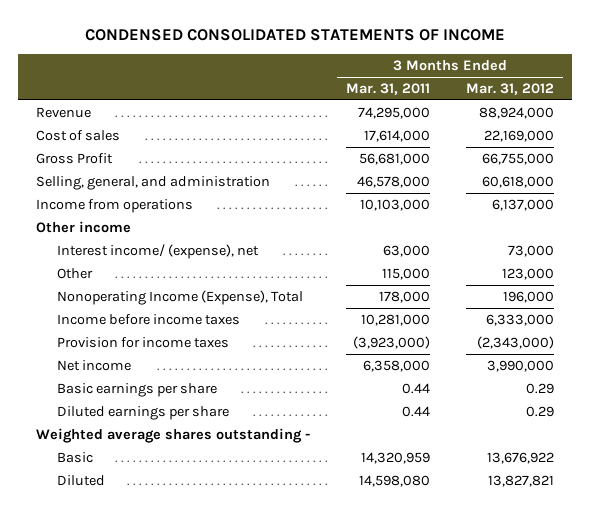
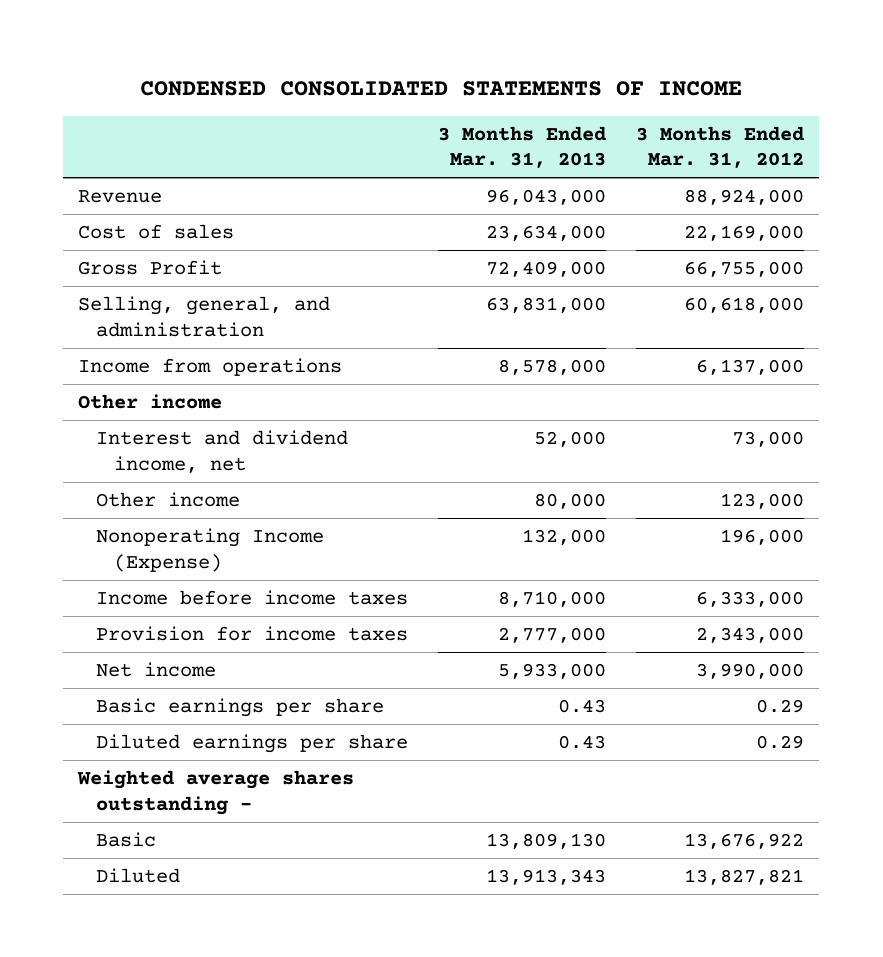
- | 3 Months Ended Mar. 31, 2011 | 3 Months Ended Mar. 31, 2012
+ | 3 Months Ended Mar. 31, 2013 | 3 Months Ended Mar. 31, 2012
- Interest income/ (expense), net | 63,000 | 73,000
- Other | 115,000 | 123,000
- Nonoperating Income (Expense), Total | 178,000 | 196,000
+ Interest and dividend income, net | 52,000 | 73,000
+ Other income | 80,000 | 123,000
+ Nonoperating Income (Expense) | 132,000 | 196,000
- Provision for income taxes | (3,923,000) | (2,343,000)
+ Provision for income taxes | 2,777,000 | 2,343,000

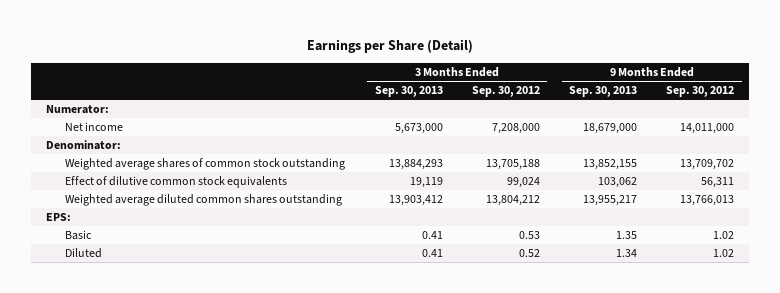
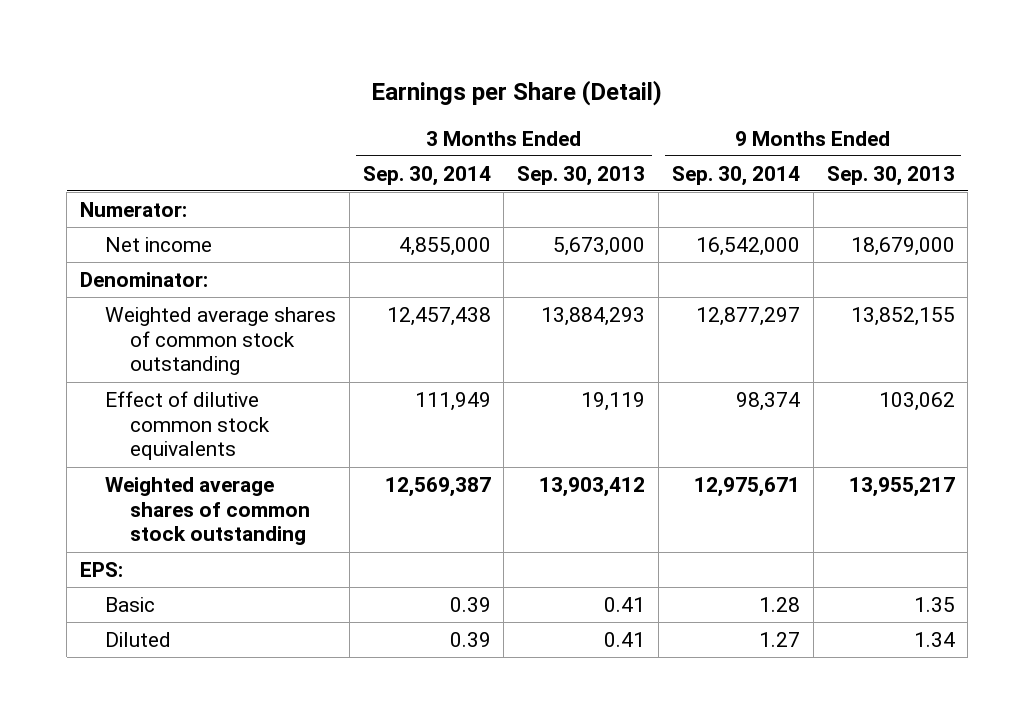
- | 3 Months Ended Sep. 30, 2013 | 3 Months Ended Sep. 30, 2012 | 9 Months Ended Sep. 30, 2013 | 9 Months Ended Sep. 30, 2012
+ | 3 Months Ended Sep. 30, 2014 | 3 Months Ended Sep. 30, 2013 | 9 Months Ended Sep. 30, 2014 | 9 Months Ended Sep. 30, 2013
- Weighted average diluted common shares outstanding | 13,903,412 | 13,804,212 | 13,955,217 | 13,766,013
+ Weighted average shares of common stock outstanding | 12,569,387 | 13,903,412 | 12,975,671 | 13,955,217

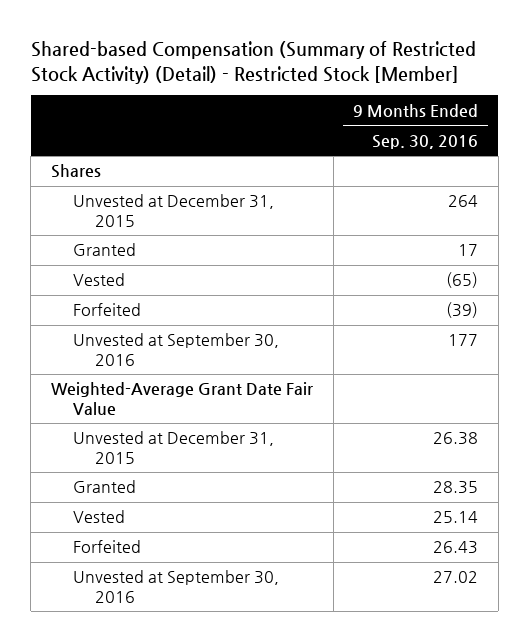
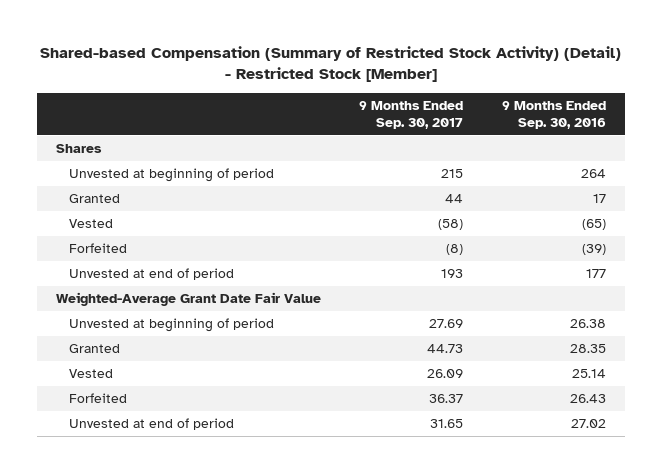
- | 9 Months Ended Sep. 30, 2016
+ | 9 Months Ended Sep. 30, 2017 | 9 Months Ended Sep. 30, 2016
- Unvested at December 31, 2015 | 264
+ Unvested at beginning of period | 215 | 264
- Unvested at September 30, 2016 | 177
+ Unvested at end of period | 193 | 177
- Unvested at December 31, 2015 | 26.38
+ Unvested at beginning of period | 27.69 | 26.38
- Unvested at September 30, 2016 | 27.02
+ Unvested at end of period | 31.65 | 27.02

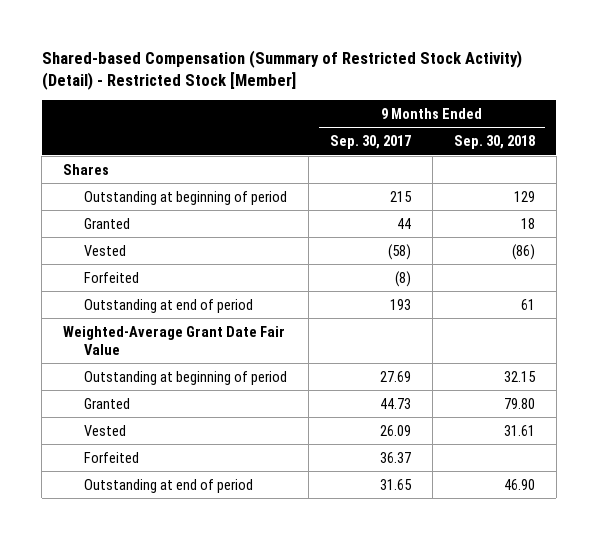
- | 9 Months Ended Sep. 30, 2017 | 9 Months Ended Sep. 30, 2016
+ | 9 Months Ended Sep. 30, 2017 | 9 Months Ended Sep. 30, 2018
- Unvested at beginning of period | 215 | 264
+ Outstanding at beginning of period | 215 | 129
- Unvested at end of period | 193 | 177
+ Outstanding at end of period | 193 | 61
- Unvested at beginning of period | 27.69 | 26.38
+ Outstanding at beginning of period | 27.69 | 32.15
- Unvested at end of period | 31.65 | 27.02
+ Outstanding at end of period | 31.65 | 46.90

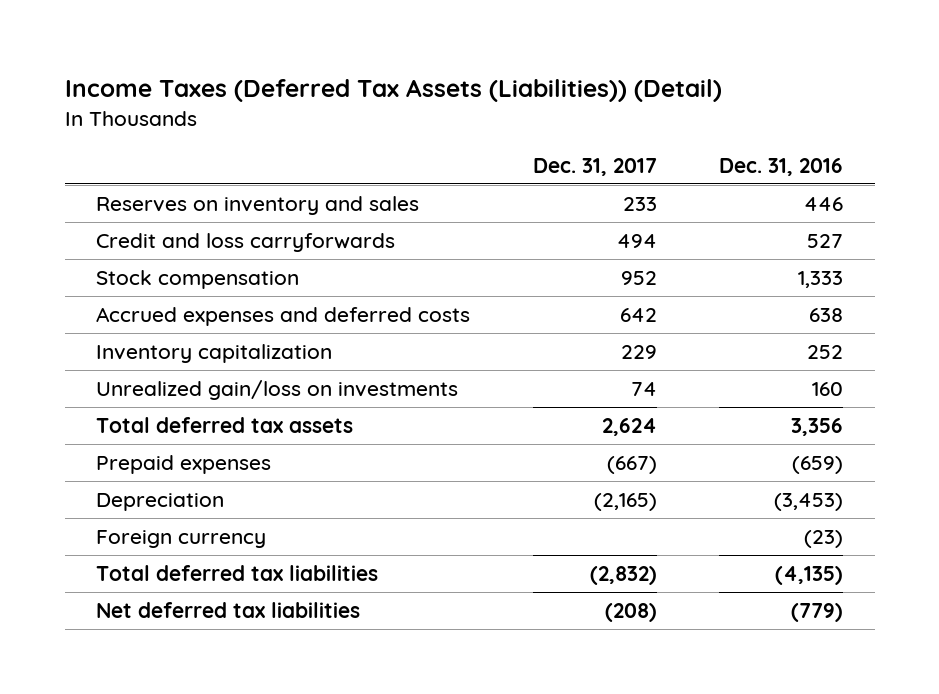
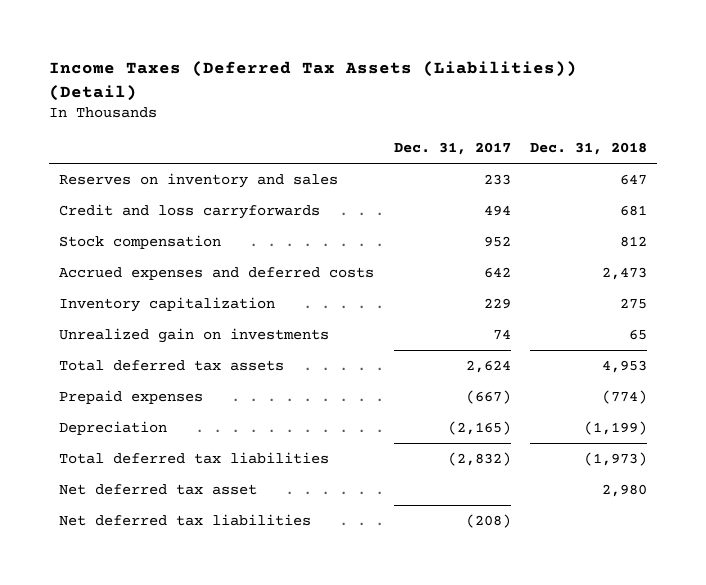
- | Dec. 31, 2017 | Dec. 31, 2016
+ | Dec. 31, 2017 | Dec. 31, 2018
- Unrealized gain/loss on investments | 74 | 160
+ Unrealized gain on investments | 74 | 65
- Foreign currency | | (23)
+ Net deferred tax asset | | 2,980

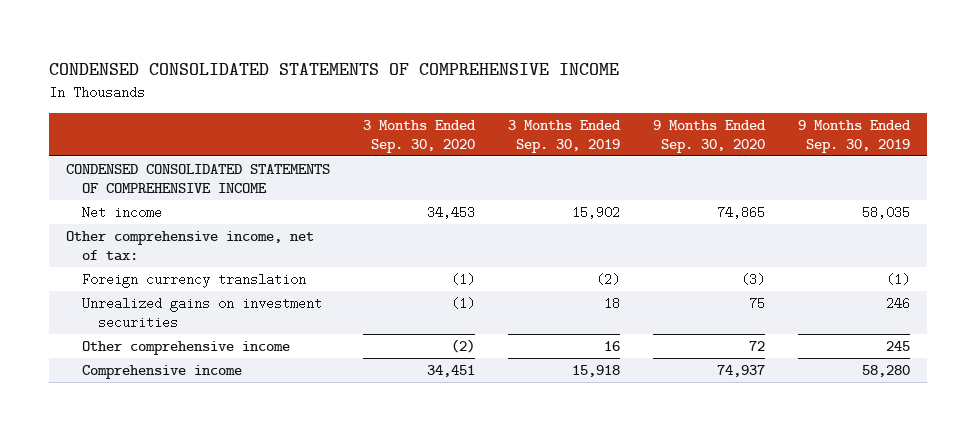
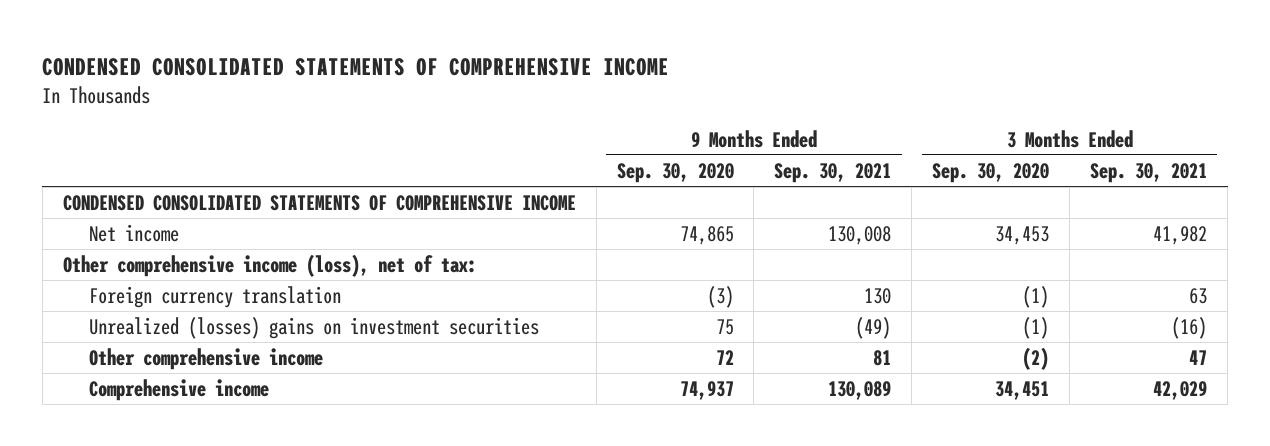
- | 3 Months Ended Sep. 30, 2020 | 3 Months Ended Sep. 30, 2019 | 9 Months Ended Sep. 30, 2020 | 9 Months Ended Sep. 30, 2019
+ | 9 Months Ended Sep. 30, 2020 | 9 Months Ended Sep. 30, 2021 | 3 Months Ended Sep. 30, 2020 | 3 Months Ended Sep. 30, 2021
- Other comprehensive income, net of tax:
+ Other comprehensive income (loss), net of tax:
- Unrealized gains on investment securities | (1) | 18 | 75 | 246
+ Unrealized (losses) gains on investment securities | 75 | (49) | (1) | (16)

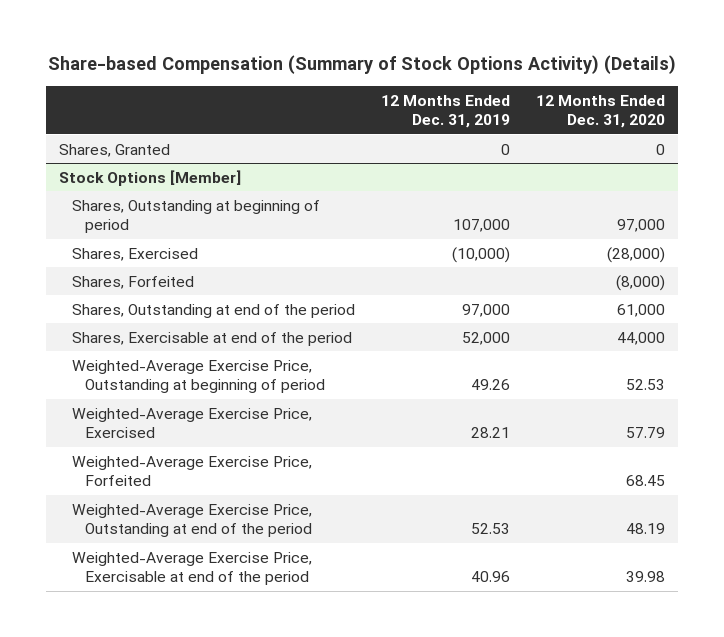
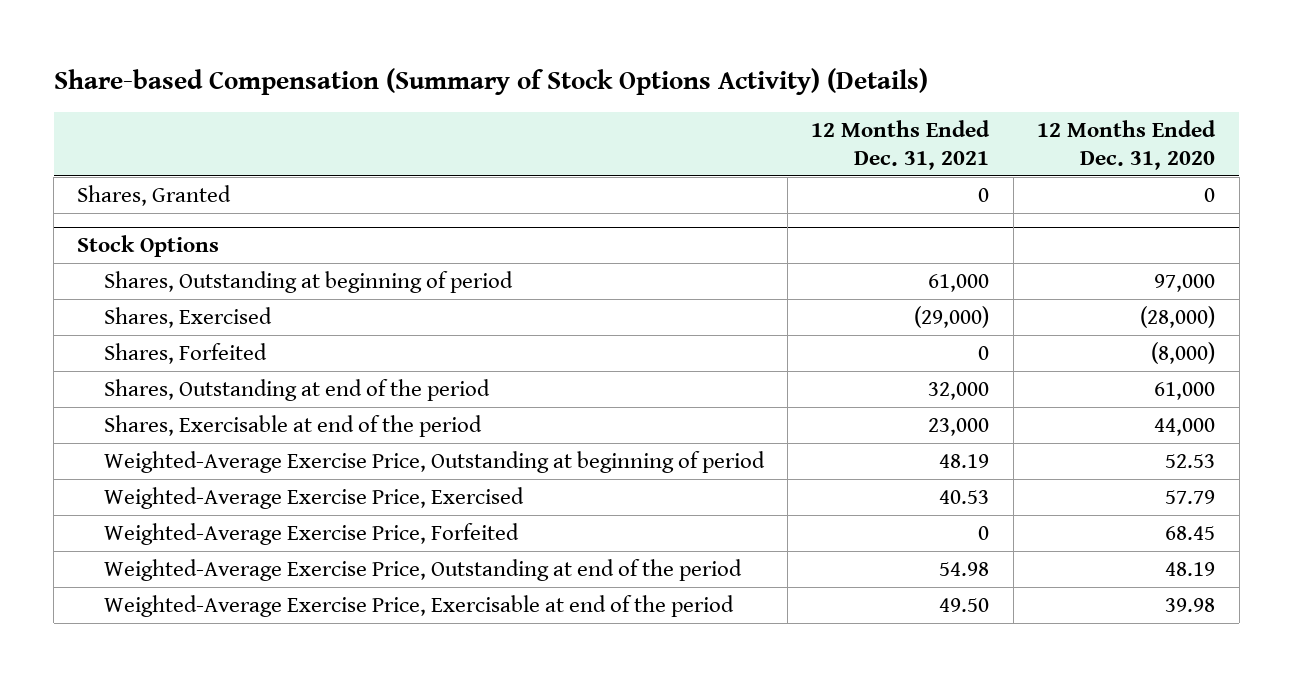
- | 12 Months Ended Dec. 31, 2019 | 12 Months Ended Dec. 31, 2020
+ | 12 Months Ended Dec. 31, 2021 | 12 Months Ended Dec. 31, 2020
- Stock Options [Member]
+ Stock Options

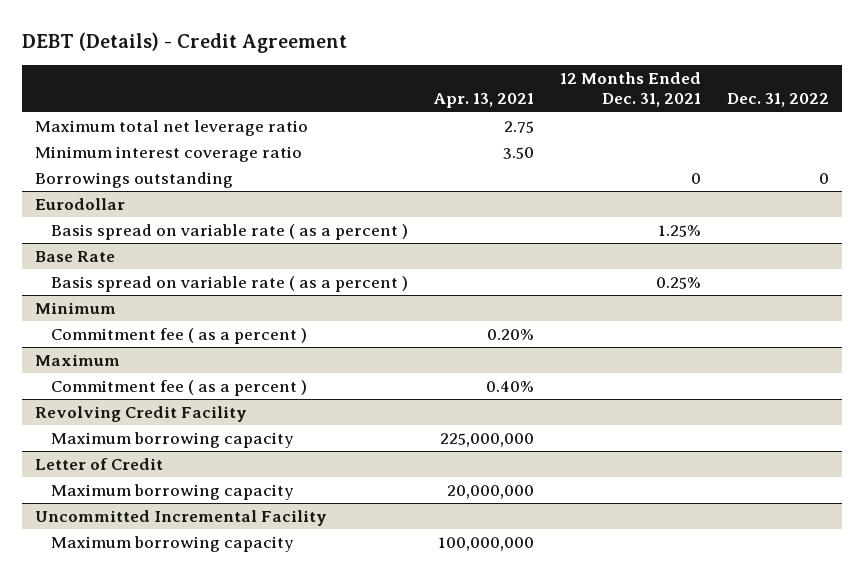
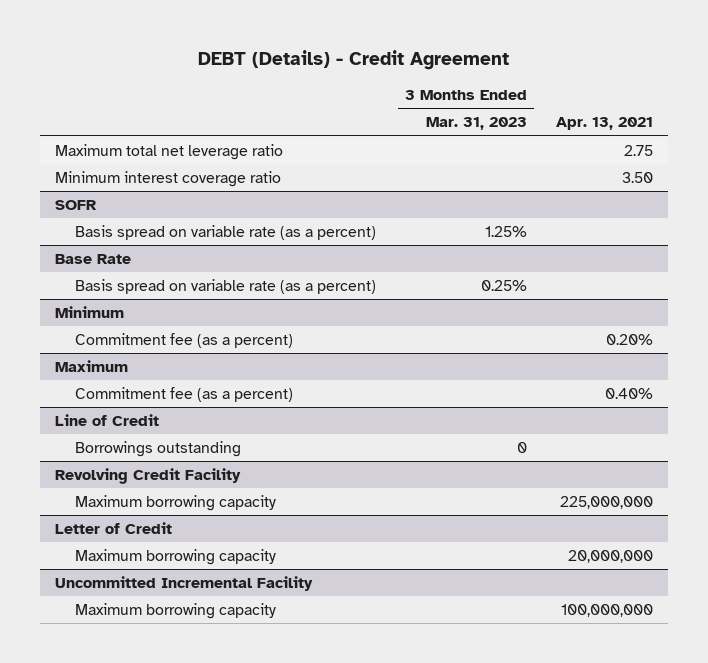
- | Apr. 13, 2021 | 12 Months Ended Dec. 31, 2021 | Dec. 31, 2022
+ | 3 Months Ended Mar. 31, 2023 | Apr. 13, 2021
- Borrowings outstanding | | 0 | 0
- Eurodollar
- Basis spread on variable rate ( as a percent ) | | 1.25% |
+ SOFR
+ Basis spread on variable rate (as a percent) | 1.25% |
@ Base Rate
- Basis spread on variable rate ( as a percent ) | | 0.25% |
+ Basis spread on variable rate (as a percent) | 0.25% |
@ Minimum
- Commitment fee ( as a percent ) | 0.20% | |
+ Commitment fee (as a percent) | | 0.20%
@ Maximum
- Commitment fee ( as a percent ) | 0.40% | |
+ Commitment fee (as a percent) | | 0.40%
+ Line of Credit
+ Borrowings outstanding | 0 |

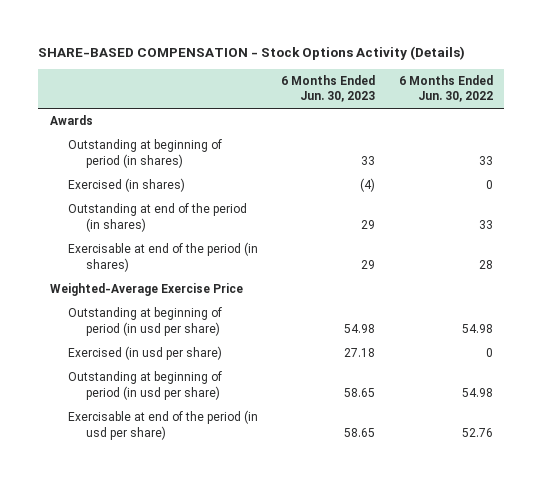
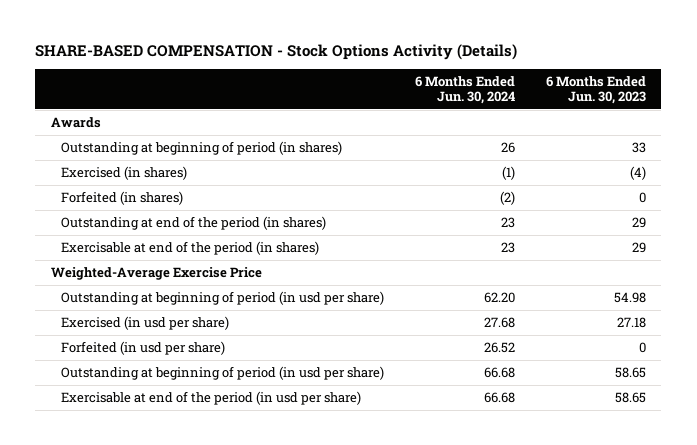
- | 6 Months Ended Jun. 30, 2023 | 6 Months Ended Jun. 30, 2022
+ | 6 Months Ended Jun. 30, 2024 | 6 Months Ended Jun. 30, 2023
+ Forfeited (in shares) | (2) | 0
+ Forfeited (in usd per share) | 26.52 | 0

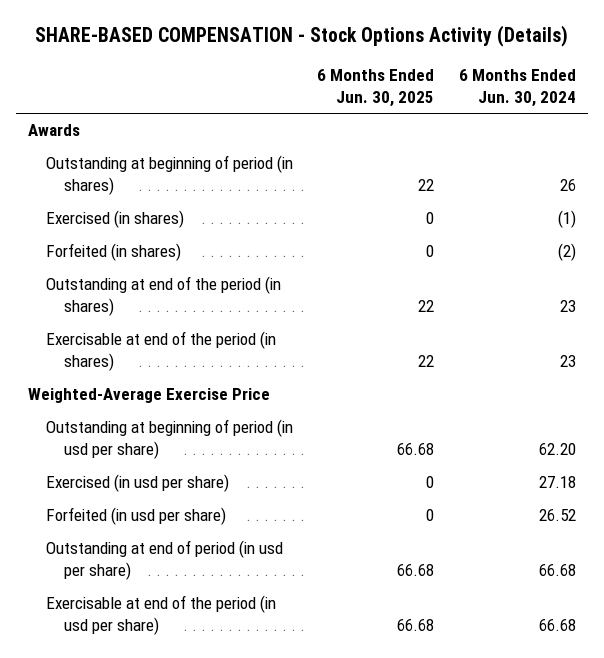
- | 6 Months Ended Jun. 30, 2024 | 6 Months Ended Jun. 30, 2023
+ | 6 Months Ended Jun. 30, 2025 | 6 Months Ended Jun. 30, 2024
- Exercised (in usd per share) | 27.68 | 27.18
+ Exercised (in usd per share) | 0 | 27.18
- Outstanding at beginning of period (in usd per share) | 66.68 | 58.65
+ Outstanding at end of period (in usd per share) | 66.68 | 66.68

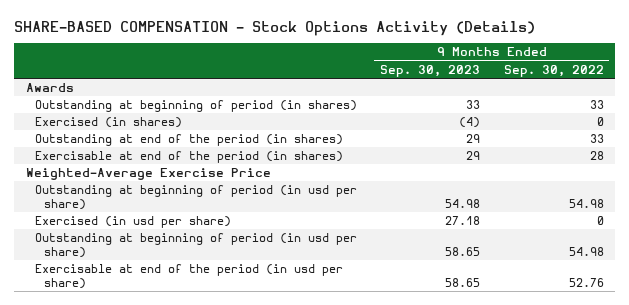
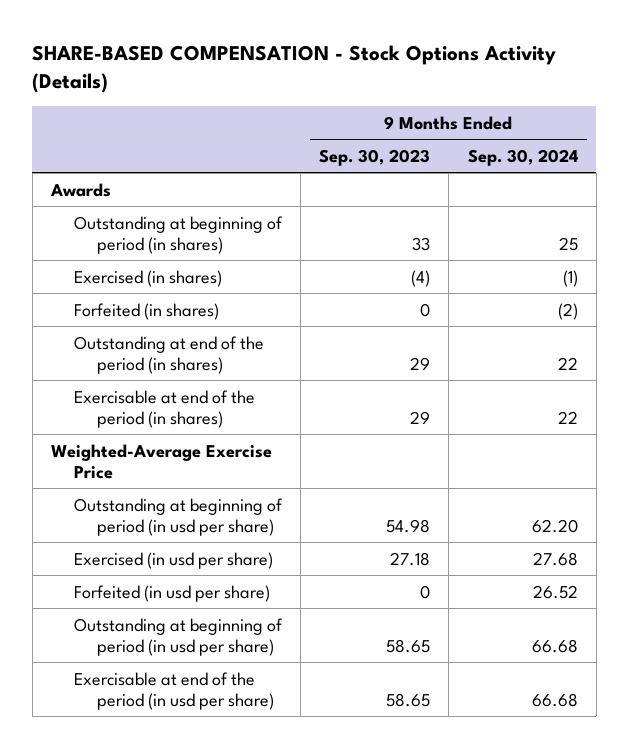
- | 9 Months Ended Sep. 30, 2023 | 9 Months Ended Sep. 30, 2022
+ | 9 Months Ended Sep. 30, 2023 | 9 Months Ended Sep. 30, 2024
+ Forfeited (in shares) | 0 | (2)
+ Forfeited (in usd per share) | 0 | 26.52

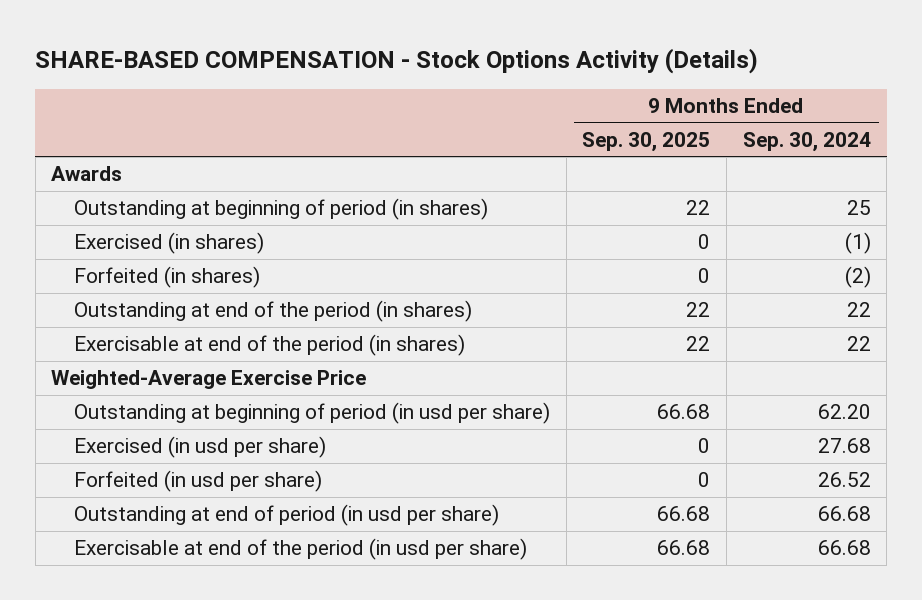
- | 9 Months Ended Sep. 30, 2023 | 9 Months Ended Sep. 30, 2024
+ | 9 Months Ended Sep. 30, 2025 | 9 Months Ended Sep. 30, 2024
- Outstanding at beginning of period (in usd per share) | 58.65 | 66.68
+ Outstanding at end of period (in usd per share) | 66.68 | 66.68

